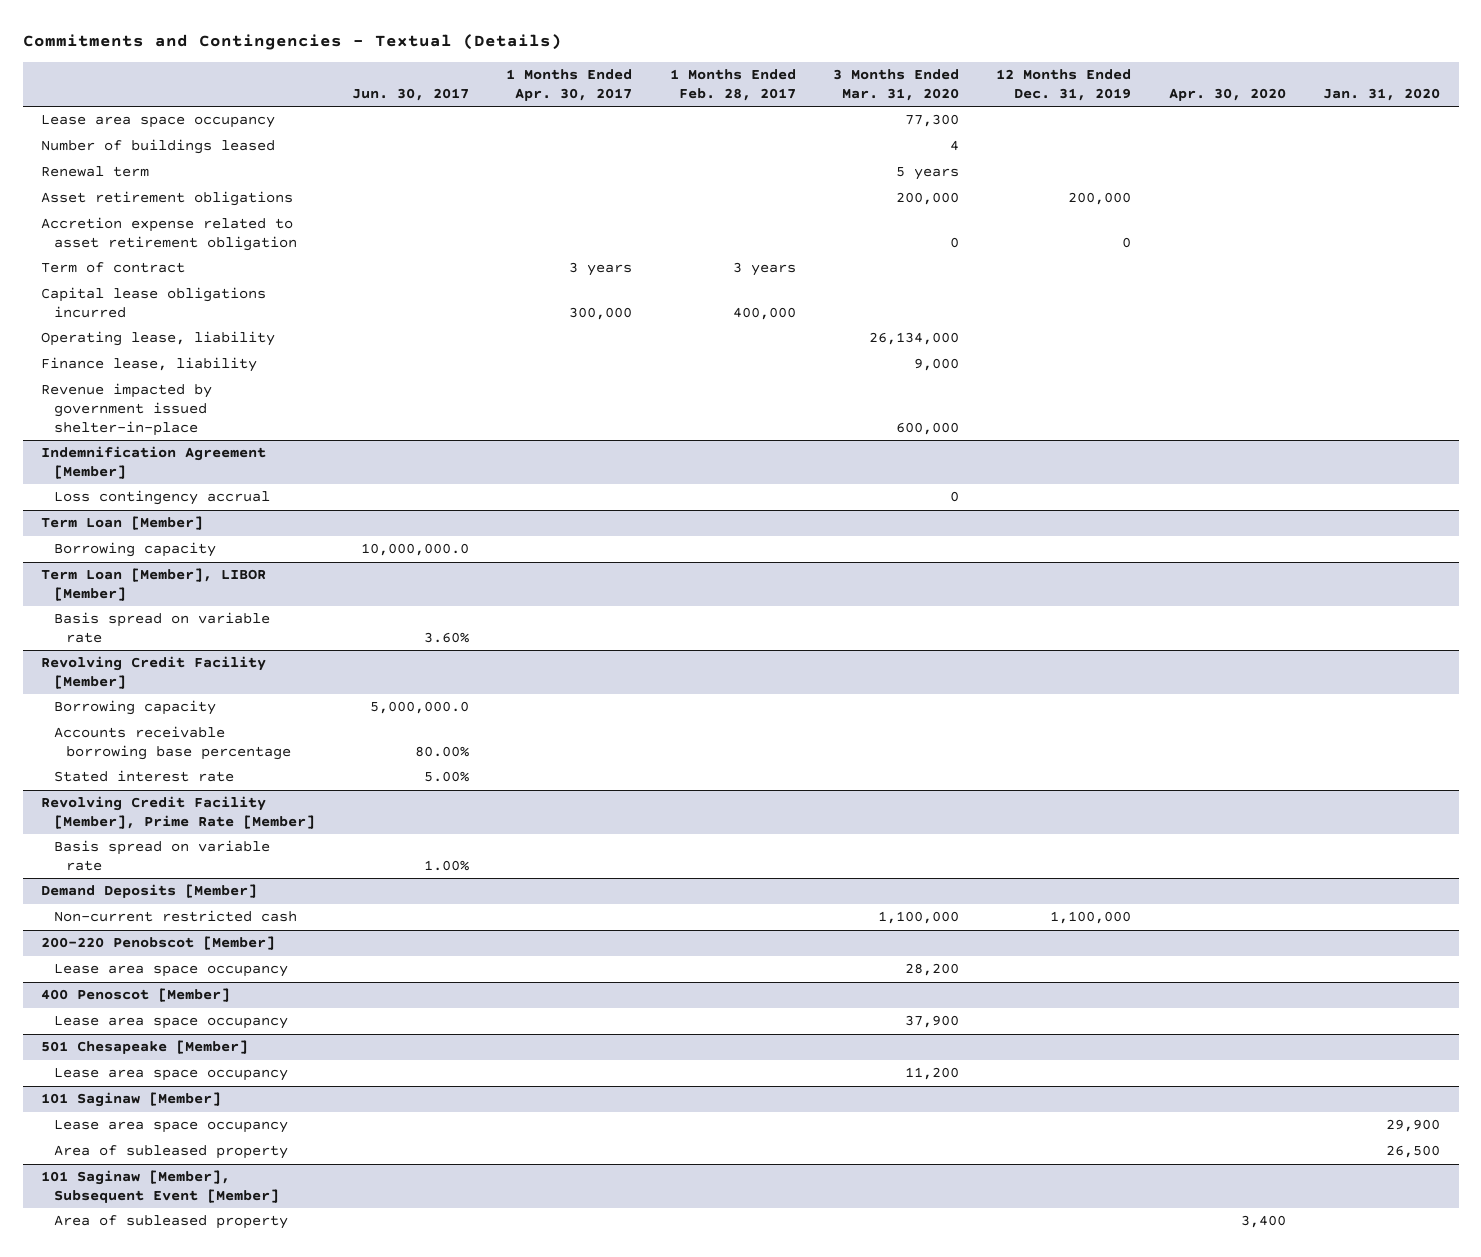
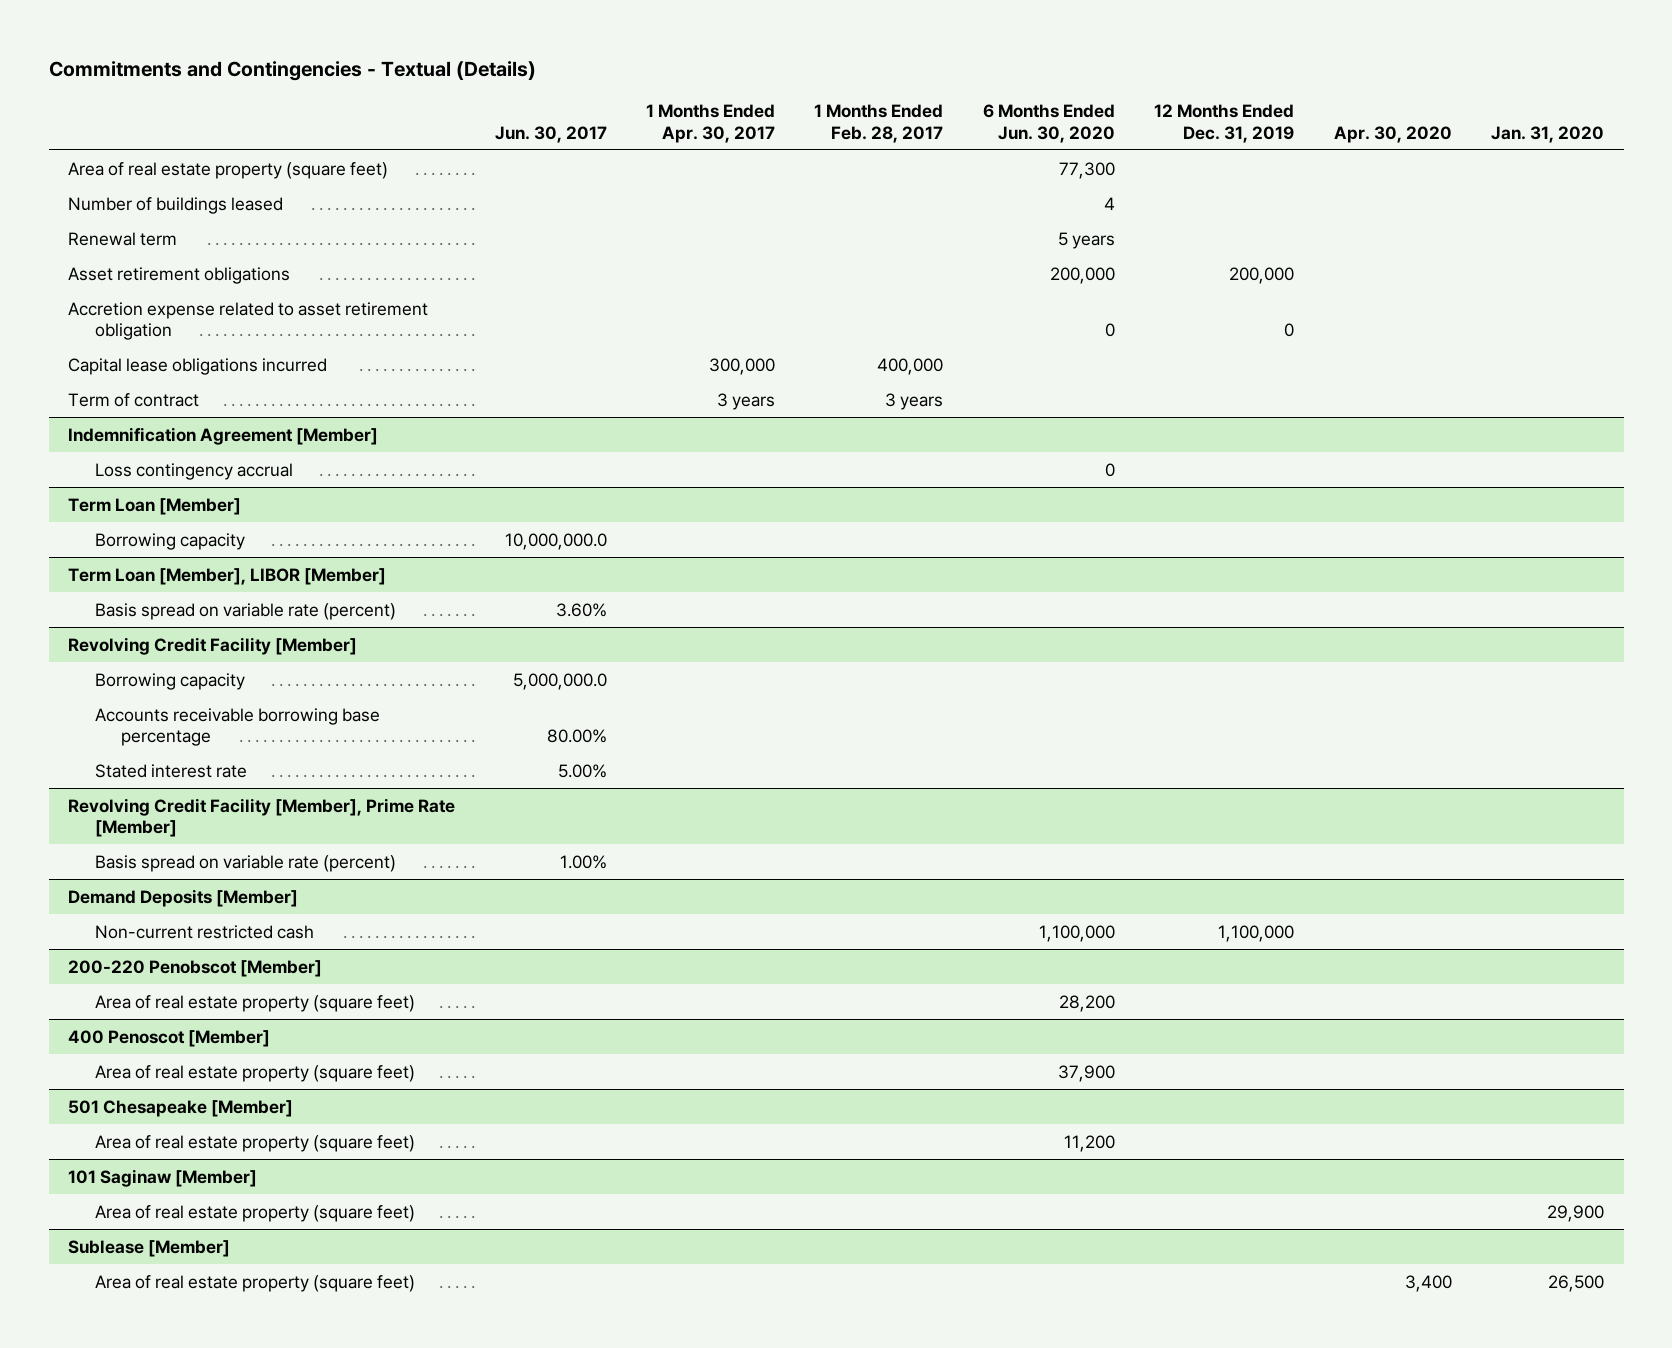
- | Jun. 30, 2017 | 1 Months Ended Apr. 30, 2017 | 1 Months Ended Feb. 28, 2017 | 3 Months Ended Mar. 31, 2020 | 12 Months Ended Dec. 31, 2019 | Apr. 30, 2020 | Jan. 31, 2020
+ | Jun. 30, 2017 | 1 Months Ended Apr. 30, 2017 | 1 Months Ended Feb. 28, 2017 | 6 Months Ended Jun. 30, 2020 | 12 Months Ended Dec. 31, 2019 | Apr. 30, 2020 | Jan. 31, 2020
- Lease area space occupancy | | | | 77,300 | | |
+ Area of real estate property (square feet) | | | | 77,300 | | |
- Operating lease, liability | | | | 26,134,000 | | |
- Finance lease, liability | | | | 9,000 | | |
- Revenue impacted by government issued shelter-in-place | | | | 600,000 | | |
moved down: Term of contract | | 3 years | 3 years | | | |
@ Term Loan [Member], LIBOR [Member]
- Basis spread on variable rate | 3.60% | | | | | |
+ Basis spread on variable rate (percent) | 3.60% | | | | | |
@ Revolving Credit Facility [Member], Prime Rate [Member]
- Basis spread on variable rate | 1.00% | | | | | |
+ Basis spread on variable rate (percent) | 1.00% | | | | | |
@ 200-220 Penobscot [Member]
- Lease area space occupancy | | | | 28,200 | | |
+ Area of real estate property (square feet) | | | | 28,200 | | |
@ 400 Penoscot [Member]
- Lease area space occupancy | | | | 37,900 | | |
+ Area of real estate property (square feet) | | | | 37,900 | | |
@ 501 Chesapeake [Member]
- Lease area space occupancy | | | | 11,200 | | |
+ Area of real estate property (square feet) | | | | 11,200 | | |
@ 101 Saginaw [Member]
- Lease area space occupancy | | | | | | | 29,900
- Area of subleased property | | | | | | | 26,500
- 101 Saginaw [Member], Subsequent Event [Member]
- Area of subleased property | | | | | | 3,400 |
@ 101 Saginaw [Member]
+ Area of real estate property (square feet) | | | | | | | 29,900
+ Sublease [Member]
+ Area of real estate property (square feet) | | | | | | 3,400 | 26,500

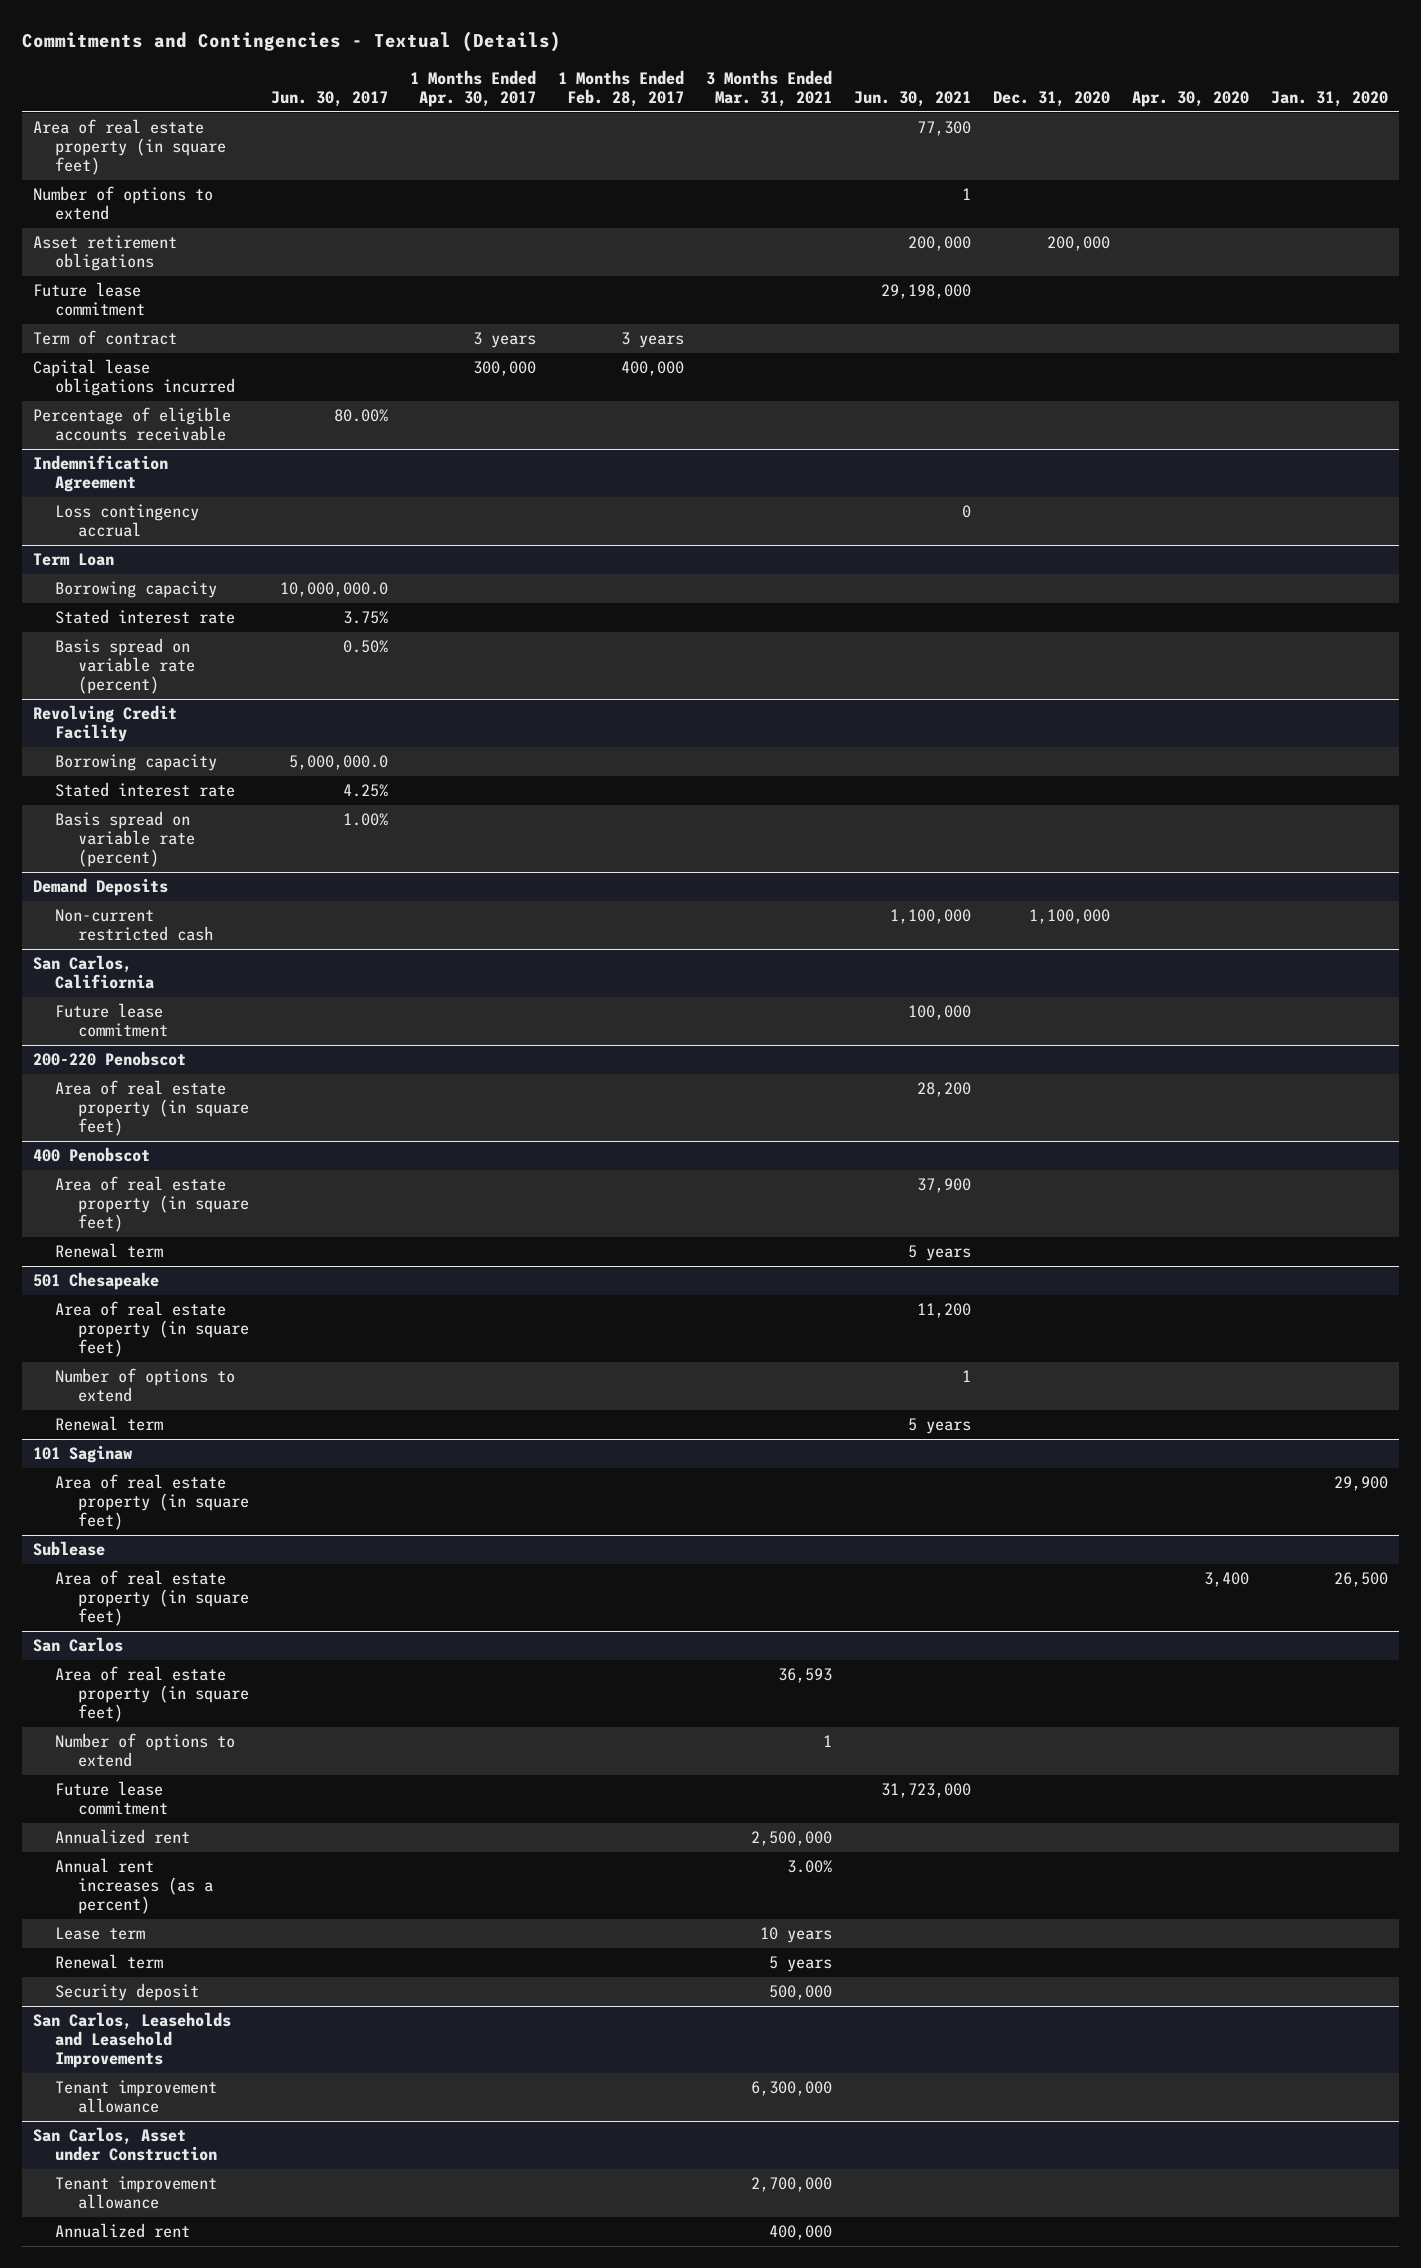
- | Jun. 30, 2017 | 1 Months Ended Apr. 30, 2017 | 1 Months Ended Feb. 28, 2017 | 6 Months Ended Jun. 30, 2020 | 12 Months Ended Dec. 31, 2019 | Apr. 30, 2020 | Jan. 31, 2020
+ | Jun. 30, 2017 | 1 Months Ended Apr. 30, 2017 | 1 Months Ended Feb. 28, 2017 | 3 Months Ended Mar. 31, 2021 | Jun. 30, 2021 | Dec. 31, 2020 | Apr. 30, 2020 | Jan. 31, 2020
- Area of real estate property (square feet) | | | | 77,300 | | |
- Number of buildings leased | | | | 4 | | |
- Renewal term | | | | 5 years | | |
+ Area of real estate property (in square feet) | | | | | 77,300 | | |
+ Number of options to extend | | | | | 1 | | |
- Accretion expense related to asset retirement obligation | | | | 0 | 0 | |
+ Future lease commitment | | | | | 29,198,000 | | |
- Indemnification Agreement [Member]
moved down: Capital lease obligations incurred | | 300,000 | 400,000 | | | | |
+ Percentage of eligible accounts receivable | 80.00% | | | | | | |
+ Indemnification Agreement
- Term Loan [Member]
+ Term Loan
- Term Loan [Member], LIBOR [Member]
- Basis spread on variable rate (percent) | 3.60% | | | | | |
- Revolving Credit Facility [Member]
+ Stated interest rate | 3.75% | | | | | | |
+ Basis spread on variable rate (percent) | 0.50% | | | | | | |
+ Revolving Credit Facility
- Accounts receivable borrowing base percentage | 80.00% | | | | | |
- Stated interest rate | 5.00% | | | | | |
- Revolving Credit Facility [Member], Prime Rate [Member]
- Basis spread on variable rate (percent) | 1.00% | | | | | |
- Demand Deposits [Member]
+ Stated interest rate | 4.25% | | | | | | |
+ Basis spread on variable rate (percent) | 1.00% | | | | | | |
+ Demand Deposits
- 200-220 Penobscot [Member]
- Area of real estate property (square feet) | | | | 28,200 | | |
- 400 Penoscot [Member]
- Area of real estate property (square feet) | | | | 37,900 | | |
- 501 Chesapeake [Member]
- Area of real estate property (square feet) | | | | 11,200 | | |
- 101 Saginaw [Member]
- Area of real estate property (square feet) | | | | | | | 29,900
- Sublease [Member]
- Area of real estate property (square feet) | | | | | | 3,400 | 26,500
+ San Carlos, Califiornia
+ Future lease commitment | | | | | 100,000 | | |
+ 200-220 Penobscot
+ Area of real estate property (in square feet) | | | | | 28,200 | | |
+ 400 Penobscot
+ Area of real estate property (in square feet) | | | | | 37,900 | | |
+ Renewal term | | | | | 5 years | | |
+ 501 Chesapeake
+ Area of real estate property (in square feet) | | | | | 11,200 | | |
+ Number of options to extend | | | | | 1 | | |
+ Renewal term | | | | | 5 years | | |
+ 101 Saginaw
+ Area of real estate property (in square feet) | | | | | | | | 29,900
+ Sublease
+ Area of real estate property (in square feet) | | | | | | | 3,400 | 26,500
+ San Carlos
+ Area of real estate property (in square feet) | | | | 36,593 | | | |
+ Number of options to extend | | | | 1 | | | |
+ Future lease commitment | | | | | 31,723,000 | | |
+ Annualized rent | | | | 2,500,000 | | | |
+ Annual rent increases (as a percent) | | | | 3.00% | | | |
+ Lease term | | | | 10 years | | | |
+ Renewal term | | | | 5 years | | | |
+ Security deposit | | | | 500,000 | | | |
+ San Carlos, Leaseholds and Leasehold Improvements
+ Tenant improvement allowance | | | | 6,300,000 | | | |
+ San Carlos, Asset under Construction
+ Tenant improvement allowance | | | | 2,700,000 | | | |
+ Annualized rent | | | | 400,000 | | | |

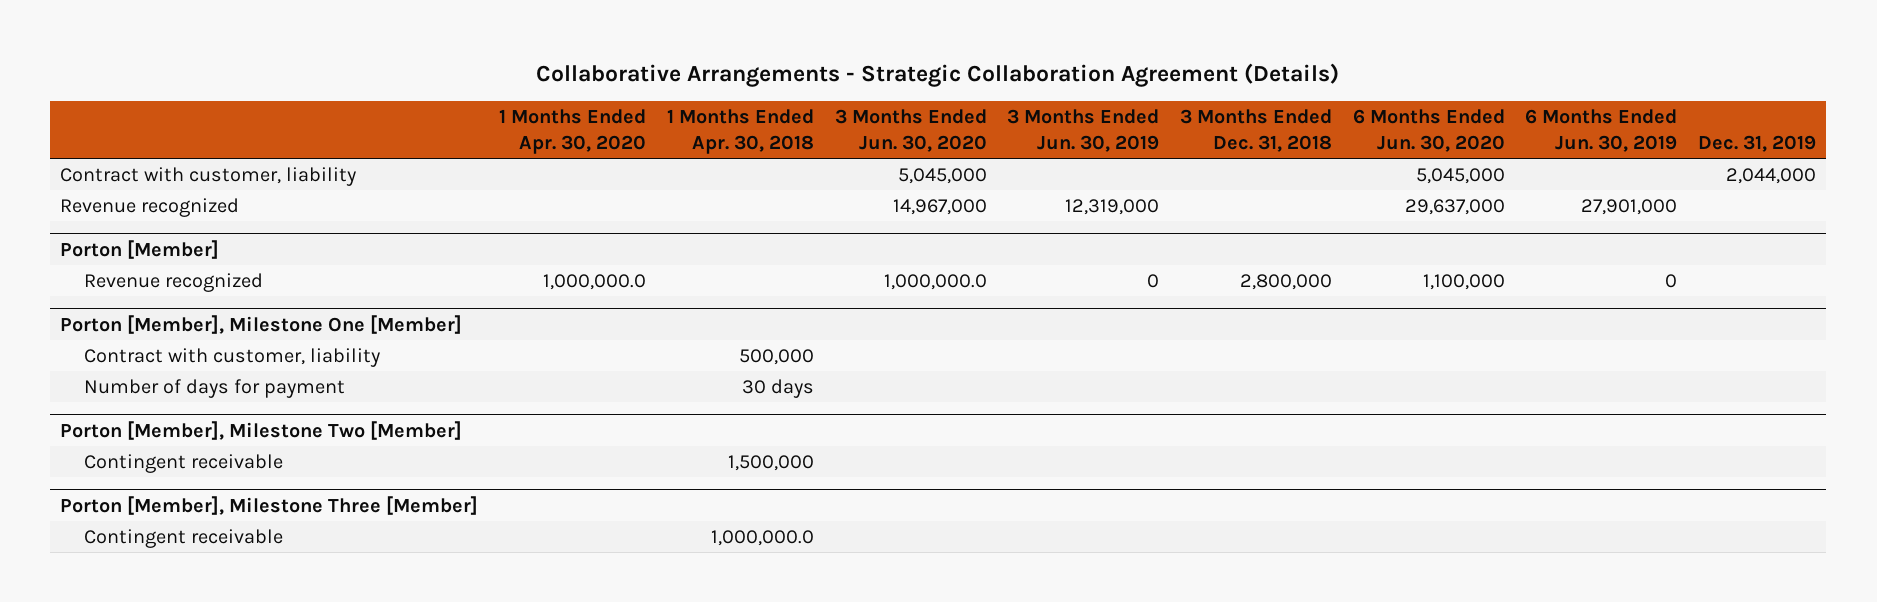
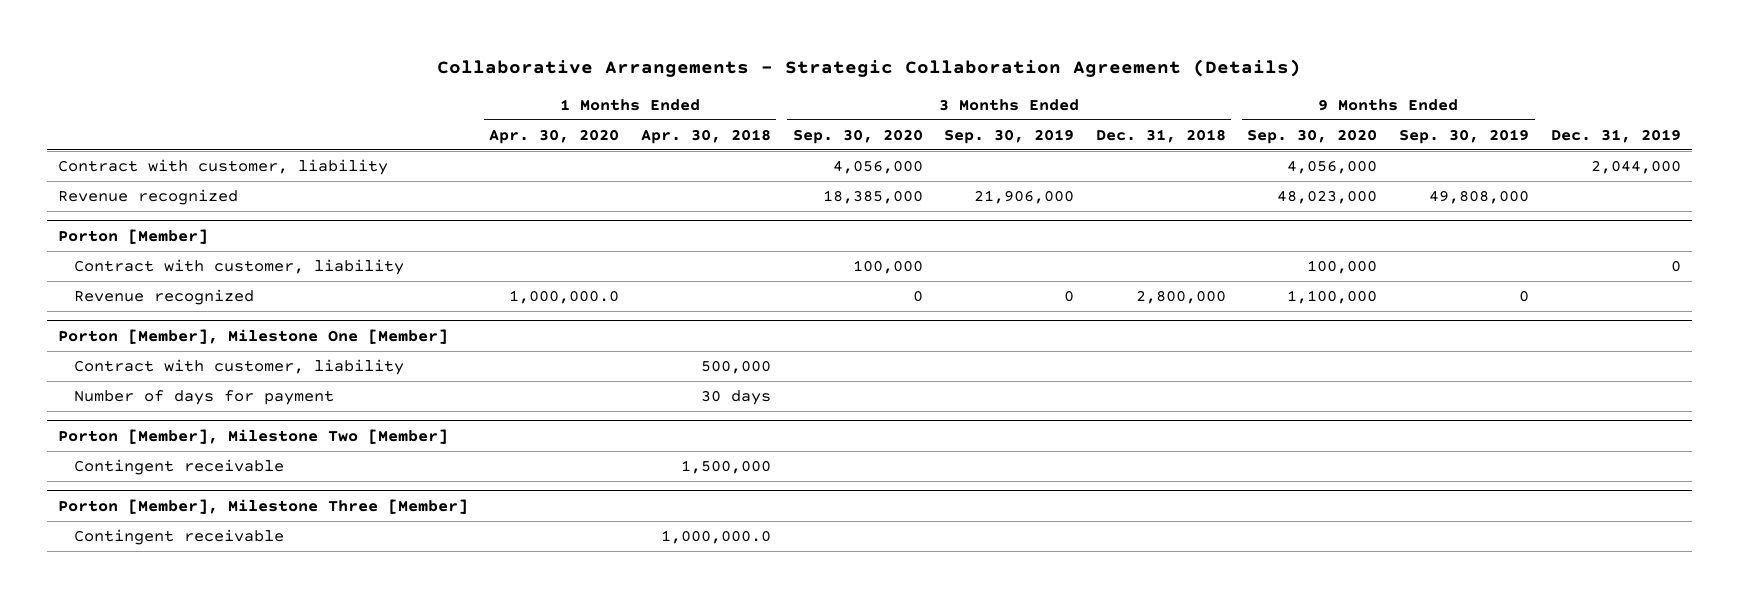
- | 1 Months Ended Apr. 30, 2020 | 1 Months Ended Apr. 30, 2018 | 3 Months Ended Jun. 30, 2020 | 3 Months Ended Jun. 30, 2019 | 3 Months Ended Dec. 31, 2018 | 6 Months Ended Jun. 30, 2020 | 6 Months Ended Jun. 30, 2019 | Dec. 31, 2019
+ | 1 Months Ended Apr. 30, 2020 | 1 Months Ended Apr. 30, 2018 | 3 Months Ended Sep. 30, 2020 | 3 Months Ended Sep. 30, 2019 | 3 Months Ended Dec. 31, 2018 | 9 Months Ended Sep. 30, 2020 | 9 Months Ended Sep. 30, 2019 | Dec. 31, 2019
@ Porton [Member]
+ Contract with customer, liability | | | 100,000 | | | 100,000 | | 0

